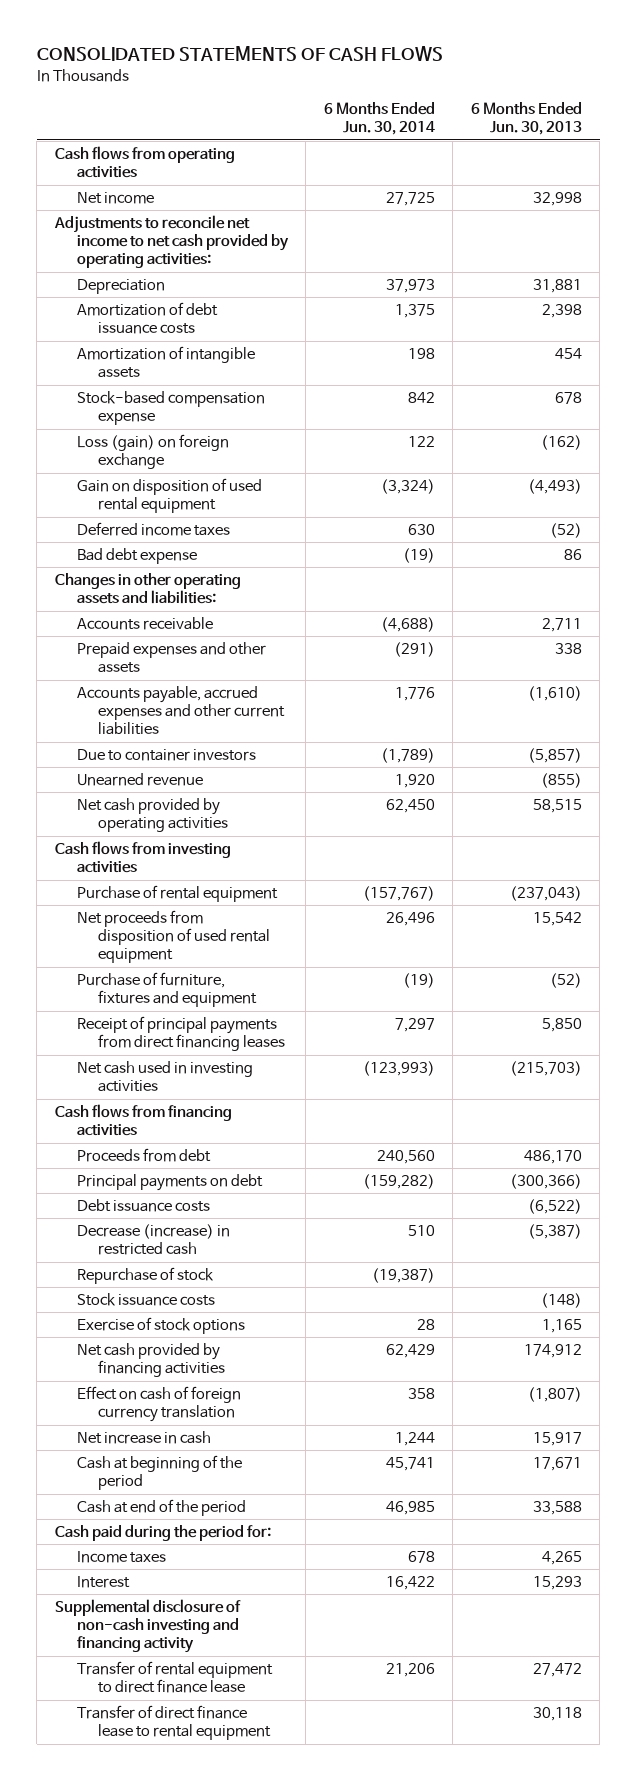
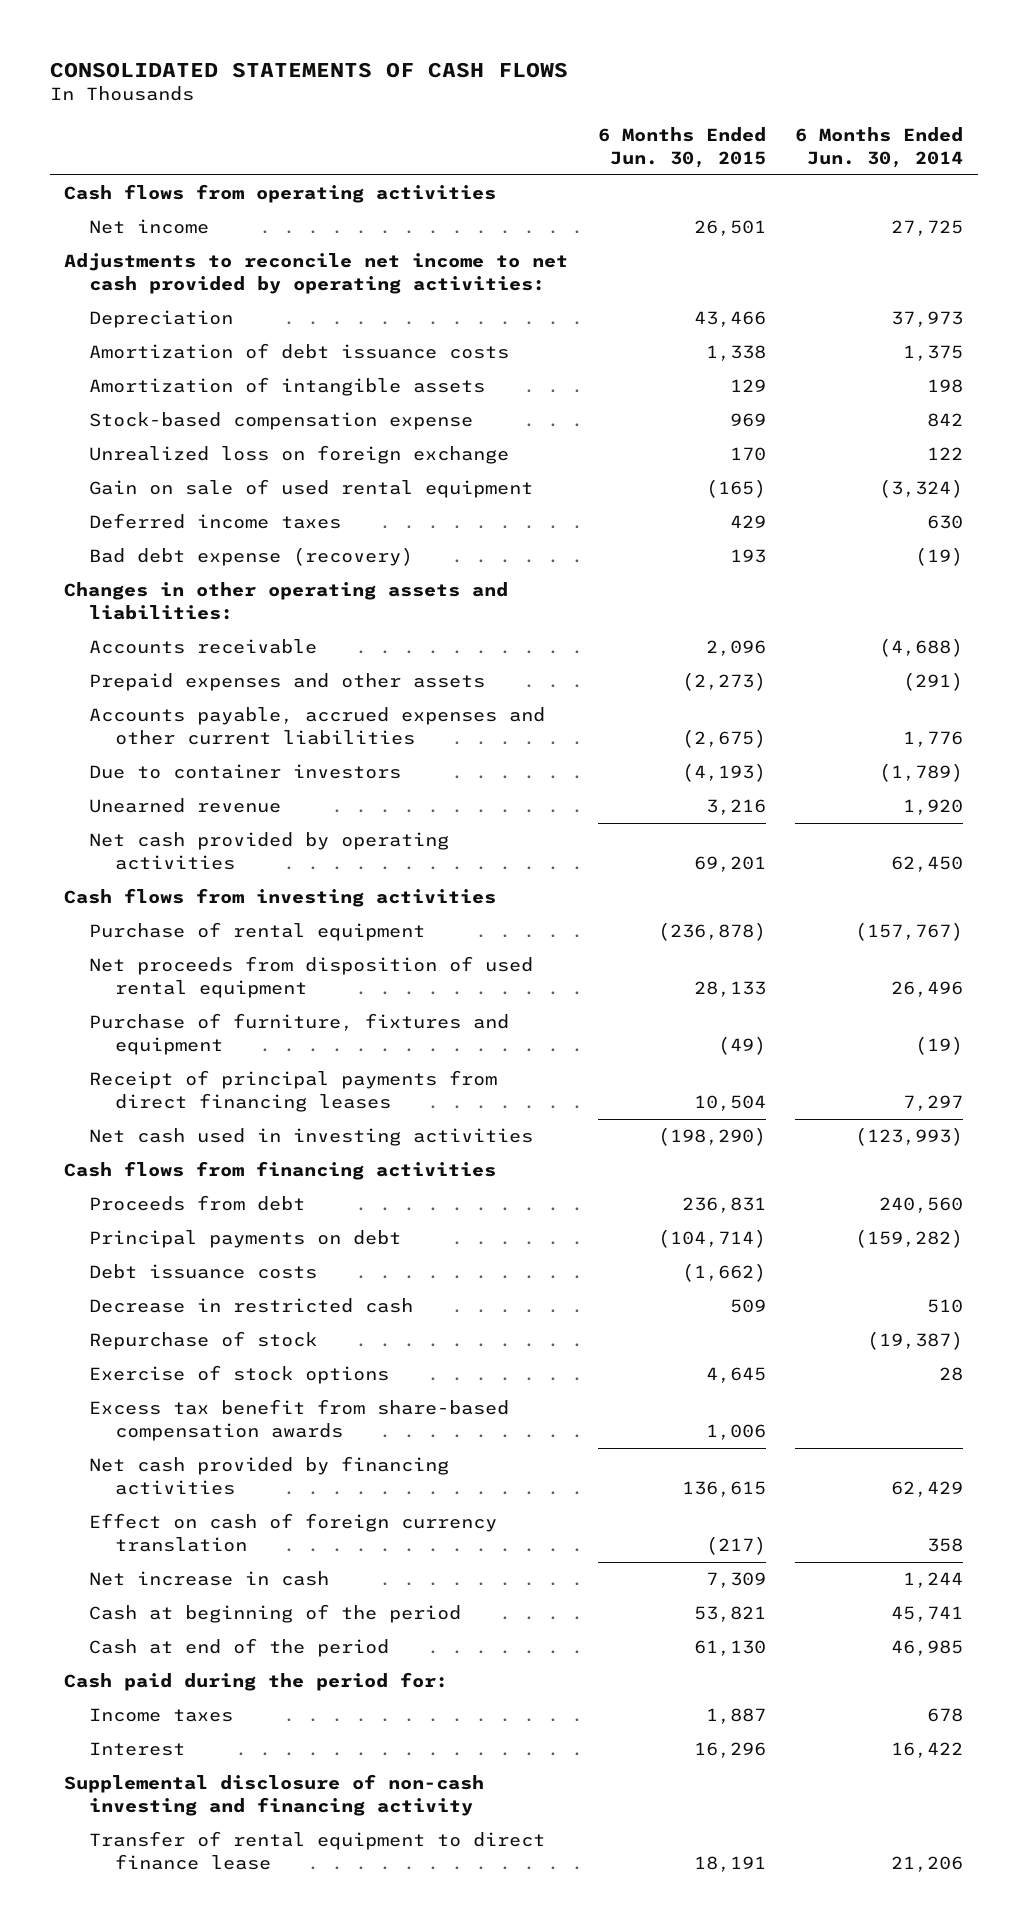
- | 6 Months Ended Jun. 30, 2014 | 6 Months Ended Jun. 30, 2013
+ | 6 Months Ended Jun. 30, 2015 | 6 Months Ended Jun. 30, 2014
- Loss (gain) on foreign exchange | 122 | (162)
- Gain on disposition of used rental equipment | (3,324) | (4,493)
+ Unrealized loss on foreign exchange | 170 | 122
+ Gain on sale of used rental equipment | (165) | (3,324)
- Bad debt expense | (19) | 86
+ Bad debt expense (recovery) | 193 | (19)
- Decrease (increase) in restricted cash | 510 | (5,387)
+ Decrease in restricted cash | 509 | 510
- Stock issuance costs | | (148)
+ Excess tax benefit from share-based compensation awards | 1,006 |
- Transfer of direct finance lease to rental equipment | | 30,118

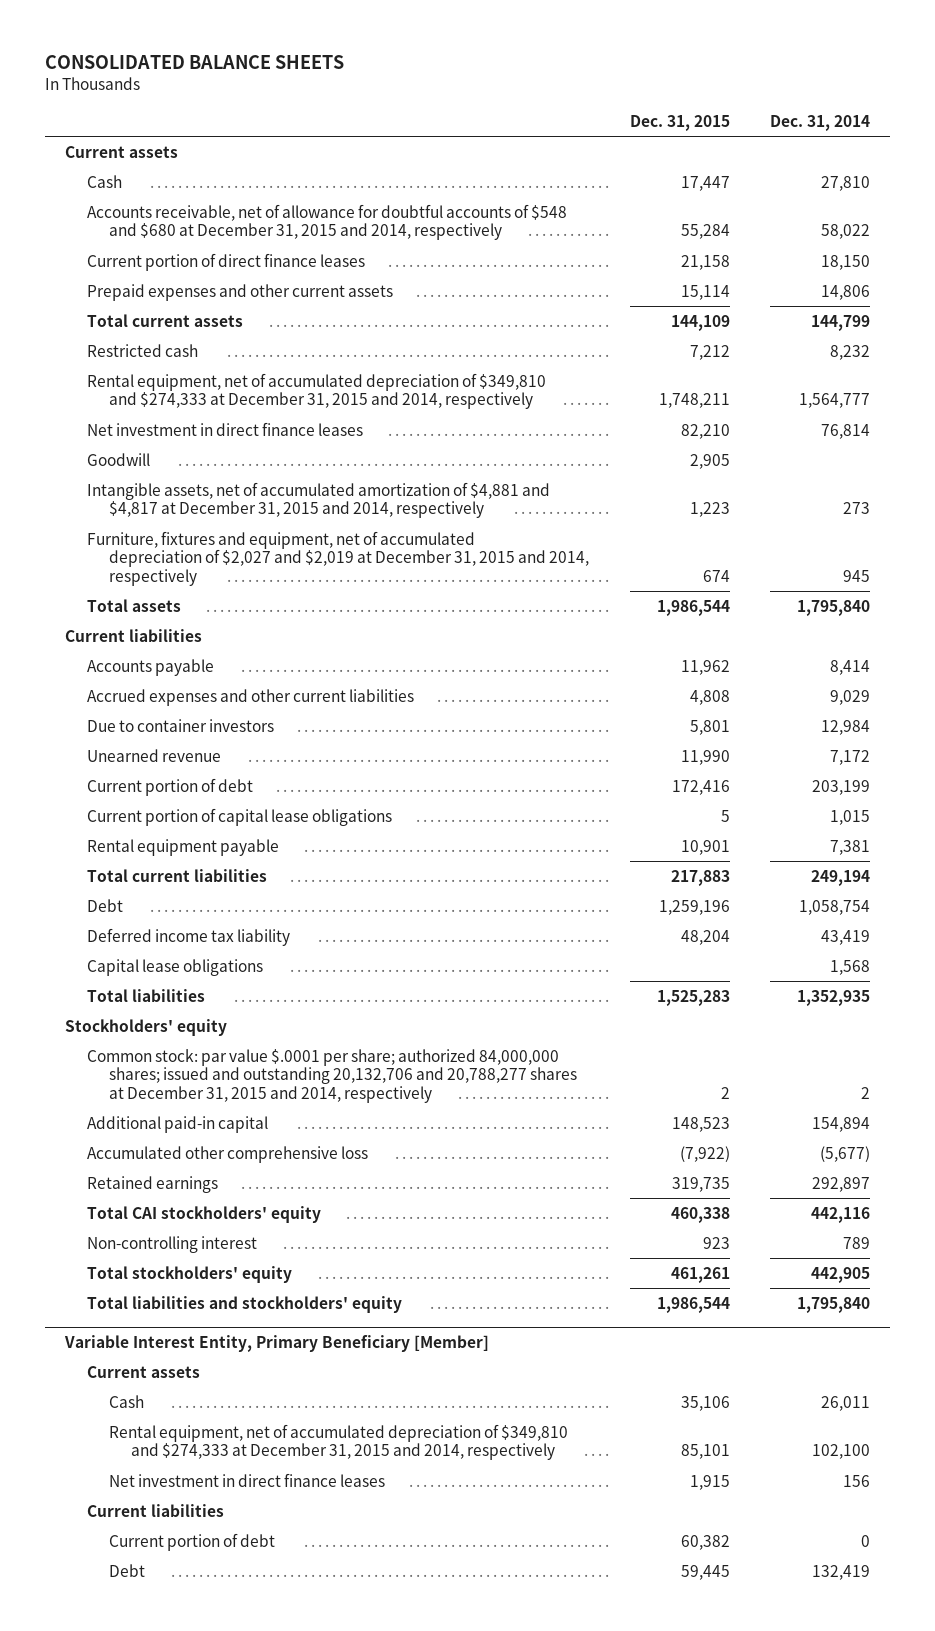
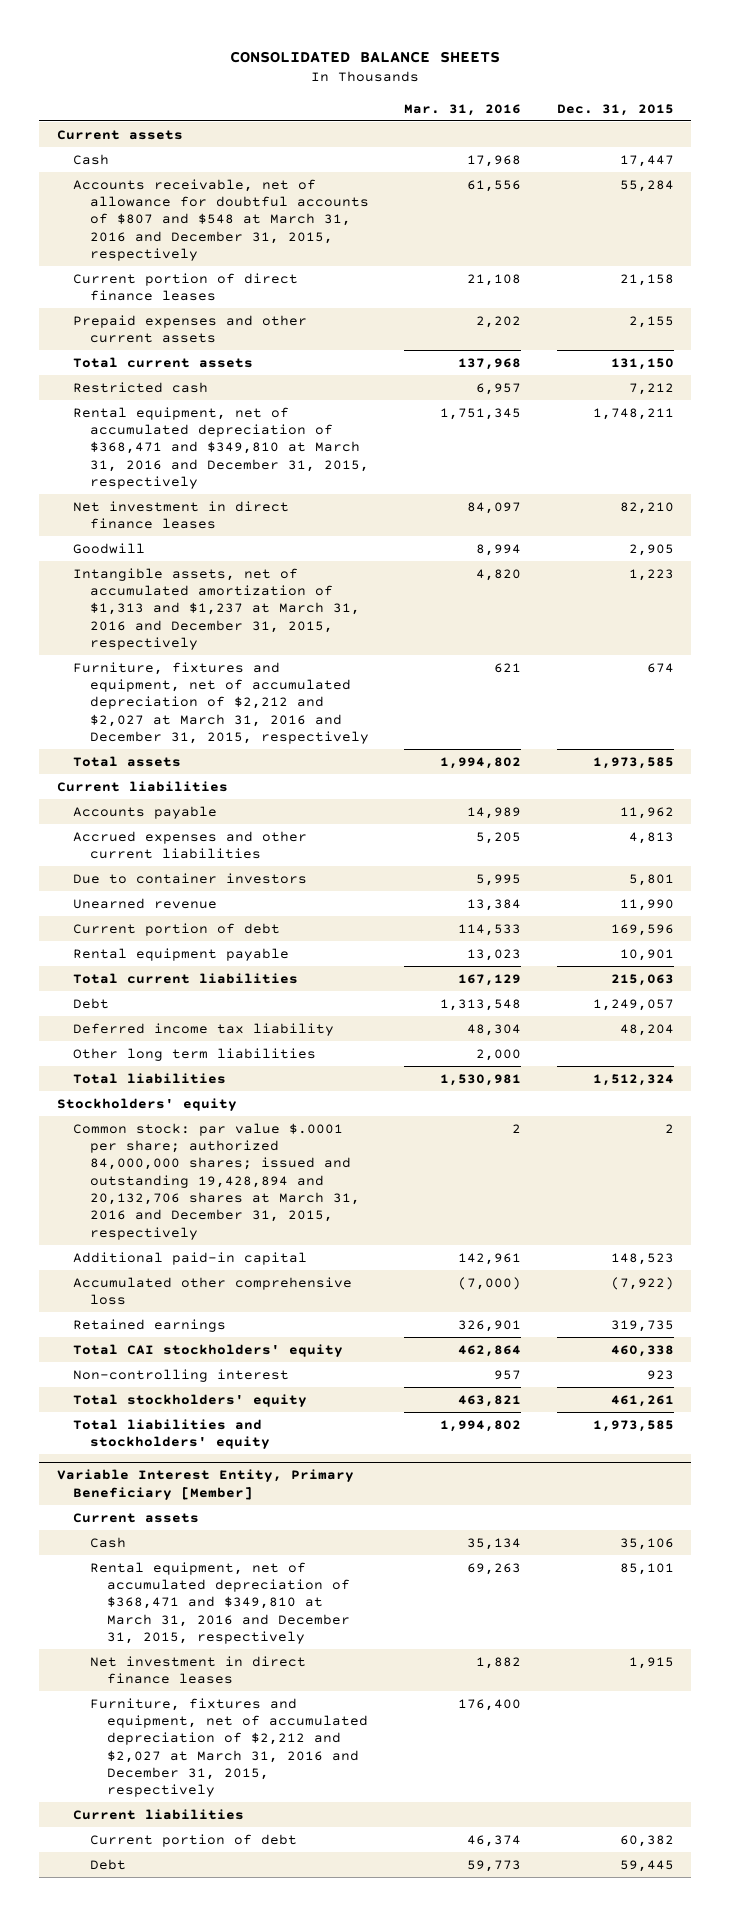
- | Dec. 31, 2015 | Dec. 31, 2014
+ | Mar. 31, 2016 | Dec. 31, 2015
- Accounts receivable, net of allowance for doubtful accounts of $548 and $680 at December 31, 2015 and 2014, respectively | 55,284 | 58,022
+ Accounts receivable, net of allowance for doubtful accounts of $807 and $548 at March 31, 2016 and December 31, 2015, respectively | 61,556 | 55,284
- Prepaid expenses and other current assets | 15,114 | 14,806
- Total current assets | 144,109 | 144,799
+ Prepaid expenses and other current assets | 2,202 | 2,155
+ Total current assets | 137,968 | 131,150
- Rental equipment, net of accumulated depreciation of $349,810 and $274,333 at December 31, 2015 and 2014, respectively | 1,748,211 | 1,564,777
+ Rental equipment, net of accumulated depreciation of $368,471 and $349,810 at March 31, 2016 and December 31, 2015, respectively | 1,751,345 | 1,748,211
- Intangible assets, net of accumulated amortization of $4,881 and $4,817 at December 31, 2015 and 2014, respectively | 1,223 | 273
- Furniture, fixtures and equipment, net of accumulated depreciation of $2,027 and $2,019 at December 31, 2015 and 2014, respectively | 674 | 945
- Total assets | 1,986,544 | 1,795,840
+ Intangible assets, net of accumulated amortization of $1,313 and $1,237 at March 31, 2016 and December 31, 2015, respectively | 4,820 | 1,223
+ Furniture, fixtures and equipment, net of accumulated depreciation of $2,212 and $2,027 at March 31, 2016 and December 31, 2015, respectively | 621 | 674
+ Total assets | 1,994,802 | 1,973,585
- Accrued expenses and other current liabilities | 4,808 | 9,029
+ Accrued expenses and other current liabilities | 5,205 | 4,813
- Current portion of debt | 172,416 | 203,199
- Current portion of capital lease obligations | 5 | 1,015
+ Current portion of debt | 114,533 | 169,596
- Total current liabilities | 217,883 | 249,194
- Debt | 1,259,196 | 1,058,754
+ Total current liabilities | 167,129 | 215,063
+ Debt | 1,313,548 | 1,249,057
- Capital lease obligations | | 1,568
- Total liabilities | 1,525,283 | 1,352,935
+ Other long term liabilities | 2,000 |
+ Total liabilities | 1,530,981 | 1,512,324
- Common stock: par value $.0001 per share; authorized 84,000,000 shares; issued and outstanding 20,132,706 and 20,788,277 shares at December 31, 2015 and 2014, respectively | 2 | 2
+ Common stock: par value $.0001 per share; authorized 84,000,000 shares; issued and outstanding 19,428,894 and 20,132,706 shares at March 31, 2016 and December 31, 2015, respectively | 2 | 2
- Total liabilities and stockholders' equity | 1,986,544 | 1,795,840
+ Total liabilities and stockholders' equity | 1,994,802 | 1,973,585
@ Variable Interest Entity, Primary Beneficiary [Member]
- Rental equipment, net of accumulated depreciation of $349,810 and $274,333 at December 31, 2015 and 2014, respectively | 85,101 | 102,100
+ Rental equipment, net of accumulated depreciation of $368,471 and $349,810 at March 31, 2016 and December 31, 2015, respectively | 69,263 | 85,101
+ Furniture, fixtures and equipment, net of accumulated depreciation of $2,212 and $2,027 at March 31, 2016 and December 31, 2015, respectively | 176,400 |

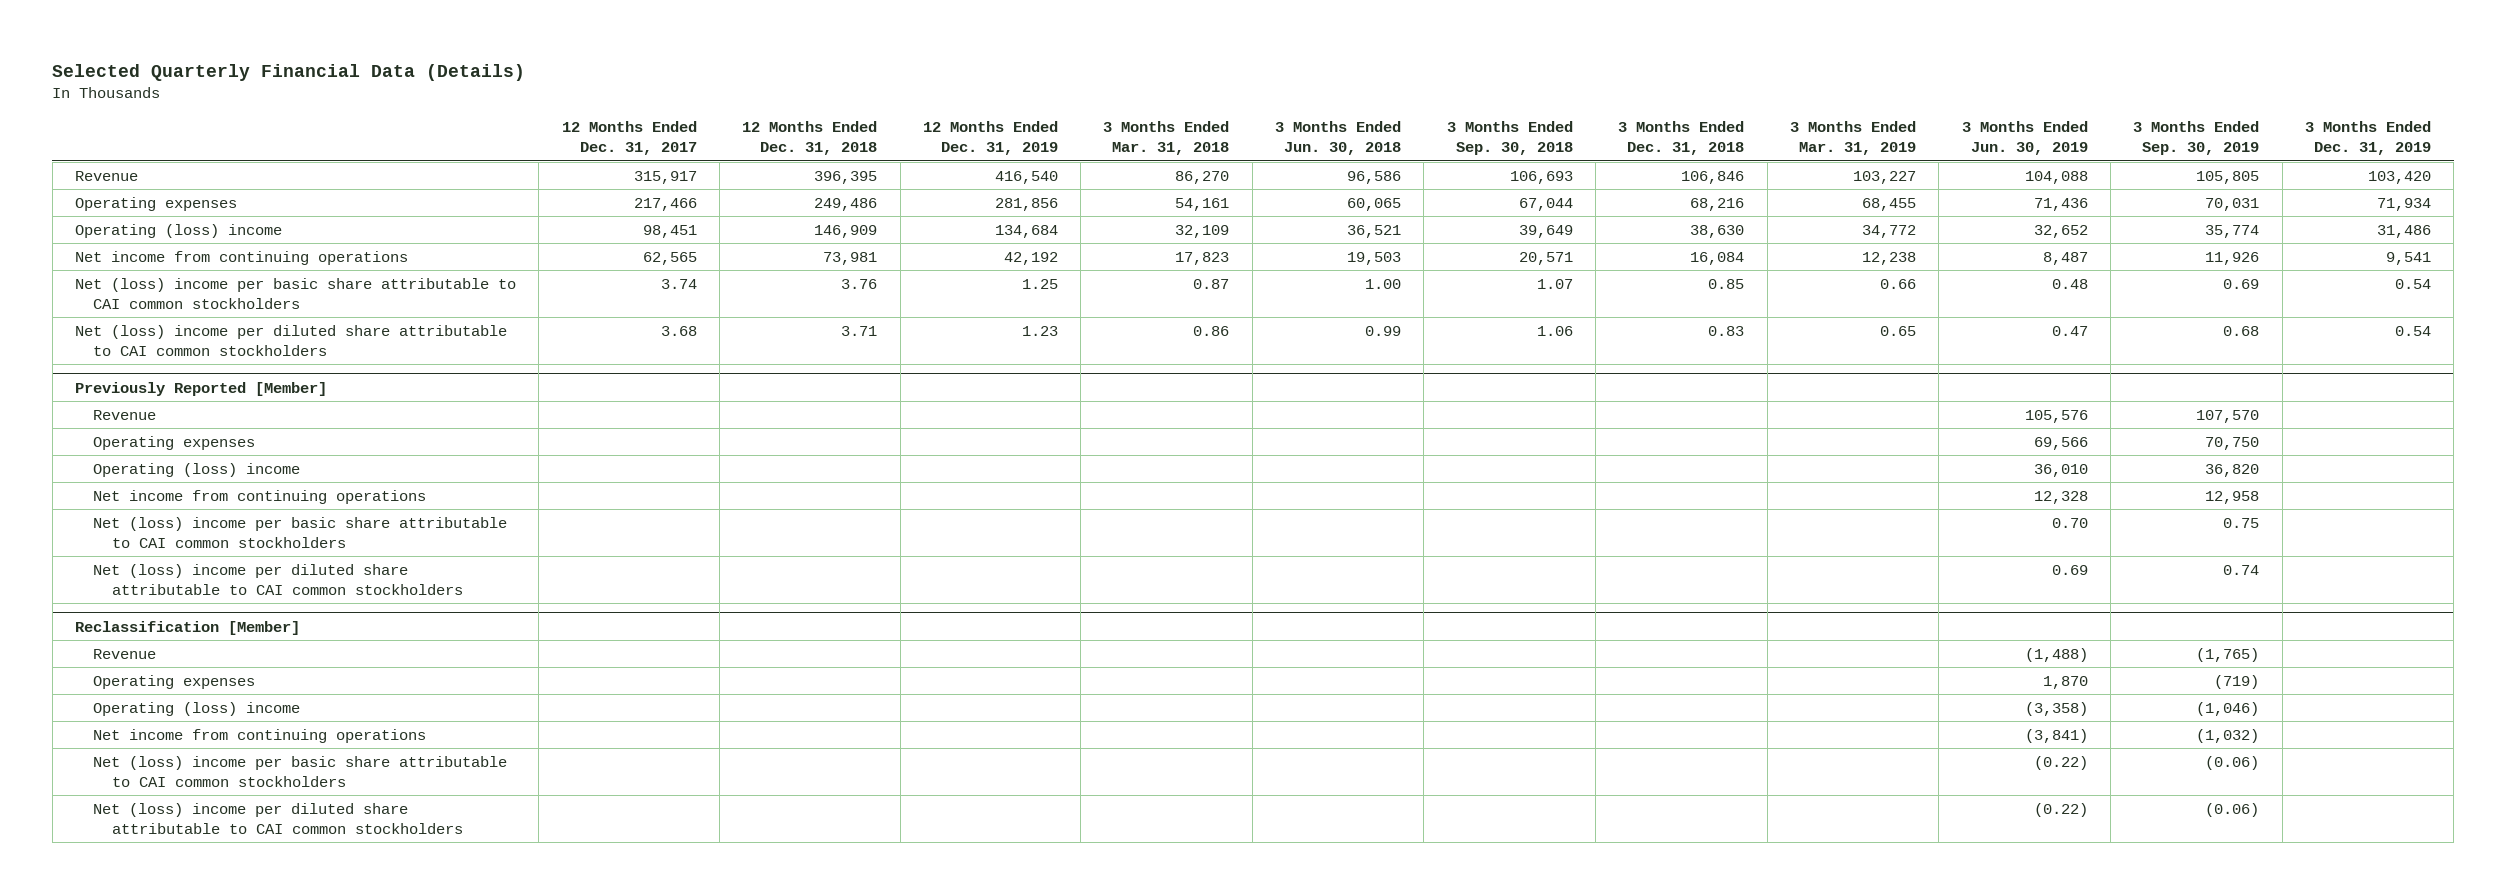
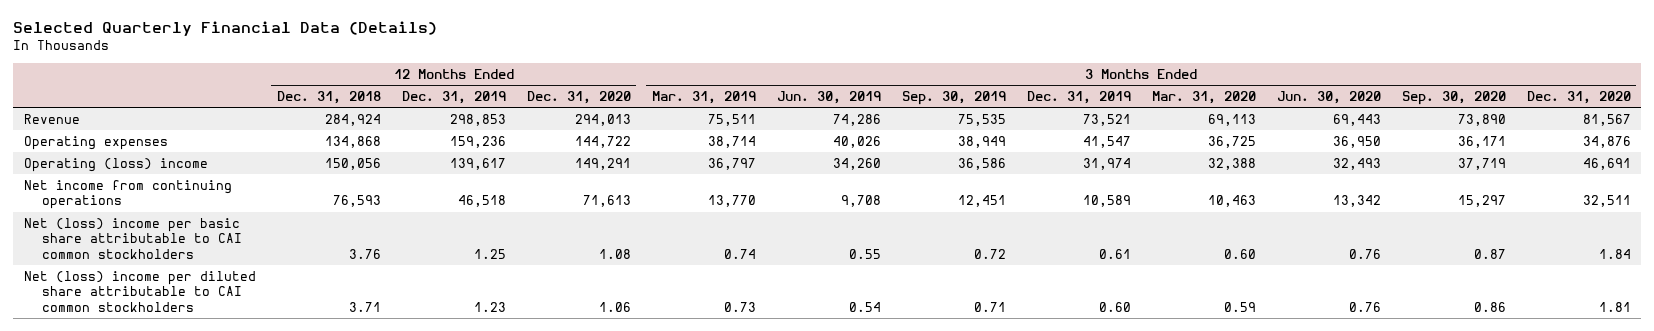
- | 12 Months Ended Dec. 31, 2017 | 12 Months Ended Dec. 31, 2018 | 12 Months Ended Dec. 31, 2019 | 3 Months Ended Mar. 31, 2018 | 3 Months Ended Jun. 30, 2018 | 3 Months Ended Sep. 30, 2018 | 3 Months Ended Dec. 31, 2018 | 3 Months Ended Mar. 31, 2019 | 3 Months Ended Jun. 30, 2019 | 3 Months Ended Sep. 30, 2019 | 3 Months Ended Dec. 31, 2019
+ | 12 Months Ended Dec. 31, 2018 | 12 Months Ended Dec. 31, 2019 | 12 Months Ended Dec. 31, 2020 | 3 Months Ended Mar. 31, 2019 | 3 Months Ended Jun. 30, 2019 | 3 Months Ended Sep. 30, 2019 | 3 Months Ended Dec. 31, 2019 | 3 Months Ended Mar. 31, 2020 | 3 Months Ended Jun. 30, 2020 | 3 Months Ended Sep. 30, 2020 | 3 Months Ended Dec. 31, 2020
- Revenue | 315,917 | 396,395 | 416,540 | 86,270 | 96,586 | 106,693 | 106,846 | 103,227 | 104,088 | 105,805 | 103,420
- Operating expenses | 217,466 | 249,486 | 281,856 | 54,161 | 60,065 | 67,044 | 68,216 | 68,455 | 71,436 | 70,031 | 71,934
- Operating (loss) income | 98,451 | 146,909 | 134,684 | 32,109 | 36,521 | 39,649 | 38,630 | 34,772 | 32,652 | 35,774 | 31,486
- Net income from continuing operations | 62,565 | 73,981 | 42,192 | 17,823 | 19,503 | 20,571 | 16,084 | 12,238 | 8,487 | 11,926 | 9,541
- Net (loss) income per basic share attributable to CAI common stockholders | 3.74 | 3.76 | 1.25 | 0.87 | 1.00 | 1.07 | 0.85 | 0.66 | 0.48 | 0.69 | 0.54
- Net (loss) income per diluted share attributable to CAI common stockholders | 3.68 | 3.71 | 1.23 | 0.86 | 0.99 | 1.06 | 0.83 | 0.65 | 0.47 | 0.68 | 0.54
- Previously Reported [Member]
- Revenue | | | | | | | | | 105,576 | 107,570 |
- Operating expenses | | | | | | | | | 69,566 | 70,750 |
- Operating (loss) income | | | | | | | | | 36,010 | 36,820 |
- Net income from continuing operations | | | | | | | | | 12,328 | 12,958 |
- Net (loss) income per basic share attributable to CAI common stockholders | | | | | | | | | 0.70 | 0.75 |
- Net (loss) income per diluted share attributable to CAI common stockholders | | | | | | | | | 0.69 | 0.74 |
- Reclassification [Member]
- Revenue | | | | | | | | | (1,488) | (1,765) |
- Operating expenses | | | | | | | | | 1,870 | (719) |
- Operating (loss) income | | | | | | | | | (3,358) | (1,046) |
- Net income from continuing operations | | | | | | | | | (3,841) | (1,032) |
- Net (loss) income per basic share attributable to CAI common stockholders | | | | | | | | | (0.22) | (0.06) |
- Net (loss) income per diluted share attributable to CAI common stockholders | | | | | | | | | (0.22) | (0.06) |
+ Revenue | 284,924 | 298,853 | 294,013 | 75,511 | 74,286 | 75,535 | 73,521 | 69,113 | 69,443 | 73,890 | 81,567
+ Operating expenses | 134,868 | 159,236 | 144,722 | 38,714 | 40,026 | 38,949 | 41,547 | 36,725 | 36,950 | 36,171 | 34,876
+ Operating (loss) income | 150,056 | 139,617 | 149,291 | 36,797 | 34,260 | 36,586 | 31,974 | 32,388 | 32,493 | 37,719 | 46,691
+ Net income from continuing operations | 76,593 | 46,518 | 71,613 | 13,770 | 9,708 | 12,451 | 10,589 | 10,463 | 13,342 | 15,297 | 32,511
+ Net (loss) income per basic share attributable to CAI common stockholders | 3.76 | 1.25 | 1.08 | 0.74 | 0.55 | 0.72 | 0.61 | 0.60 | 0.76 | 0.87 | 1.84
+ Net (loss) income per diluted share attributable to CAI common stockholders | 3.71 | 1.23 | 1.06 | 0.73 | 0.54 | 0.71 | 0.60 | 0.59 | 0.76 | 0.86 | 1.81

